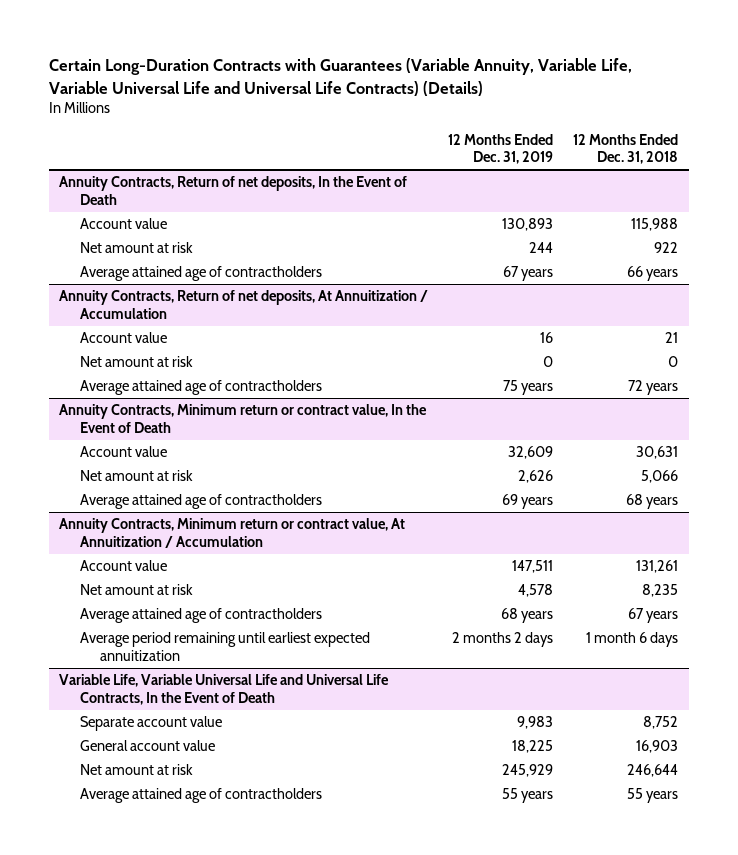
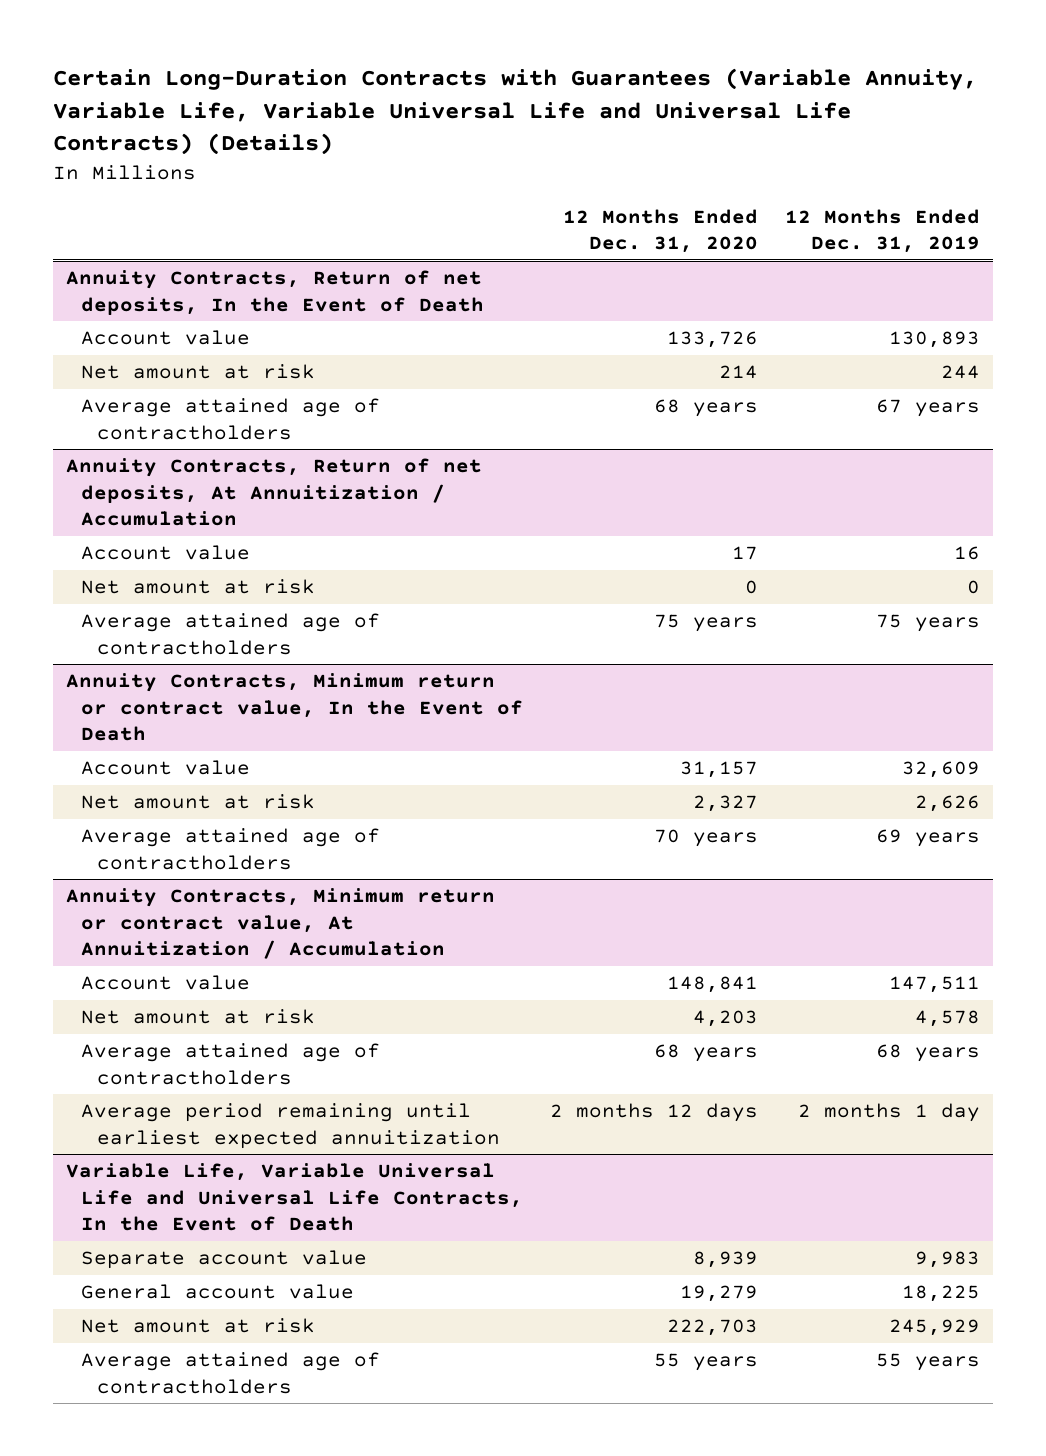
- | 12 Months Ended Dec. 31, 2019 | 12 Months Ended Dec. 31, 2018
+ | 12 Months Ended Dec. 31, 2020 | 12 Months Ended Dec. 31, 2019
@ Annuity Contracts, Minimum return or contract value, At Annuitization / Accumulation
- Average period remaining until earliest expected annuitization | 2 months 2 days | 1 month 6 days
+ Average period remaining until earliest expected annuitization | 2 months 12 days | 2 months 1 day

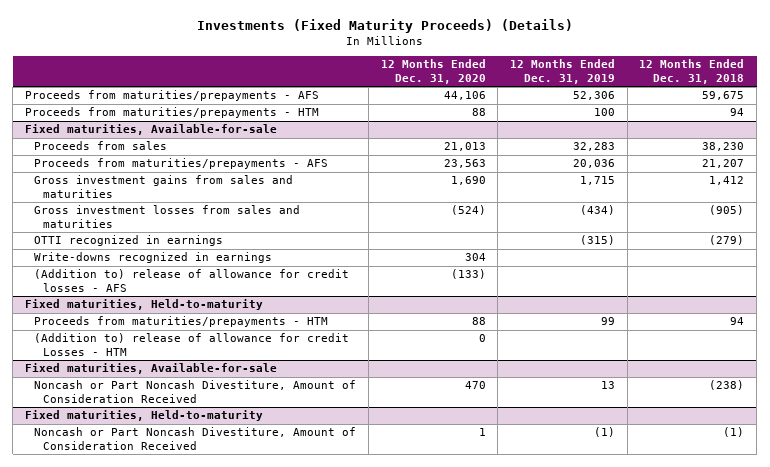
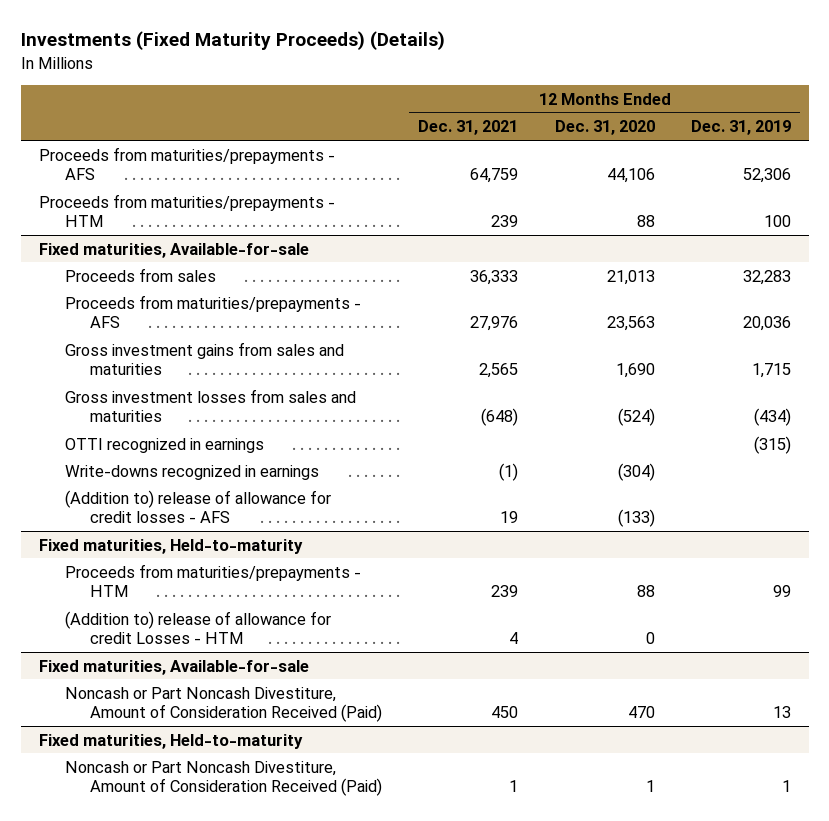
- | 12 Months Ended Dec. 31, 2020 | 12 Months Ended Dec. 31, 2019 | 12 Months Ended Dec. 31, 2018
+ | 12 Months Ended Dec. 31, 2021 | 12 Months Ended Dec. 31, 2020 | 12 Months Ended Dec. 31, 2019
@ Fixed maturities, Available-for-sale
- Write-downs recognized in earnings | 304 | |
+ Write-downs recognized in earnings | (1) | (304) |
- Noncash or Part Noncash Divestiture, Amount of Consideration Received | 470 | 13 | (238)
+ Noncash or Part Noncash Divestiture, Amount of Consideration Received (Paid) | 450 | 470 | 13
@ Fixed maturities, Held-to-maturity
- Noncash or Part Noncash Divestiture, Amount of Consideration Received | 1 | (1) | (1)
+ Noncash or Part Noncash Divestiture, Amount of Consideration Received (Paid) | 1 | 1 | 1

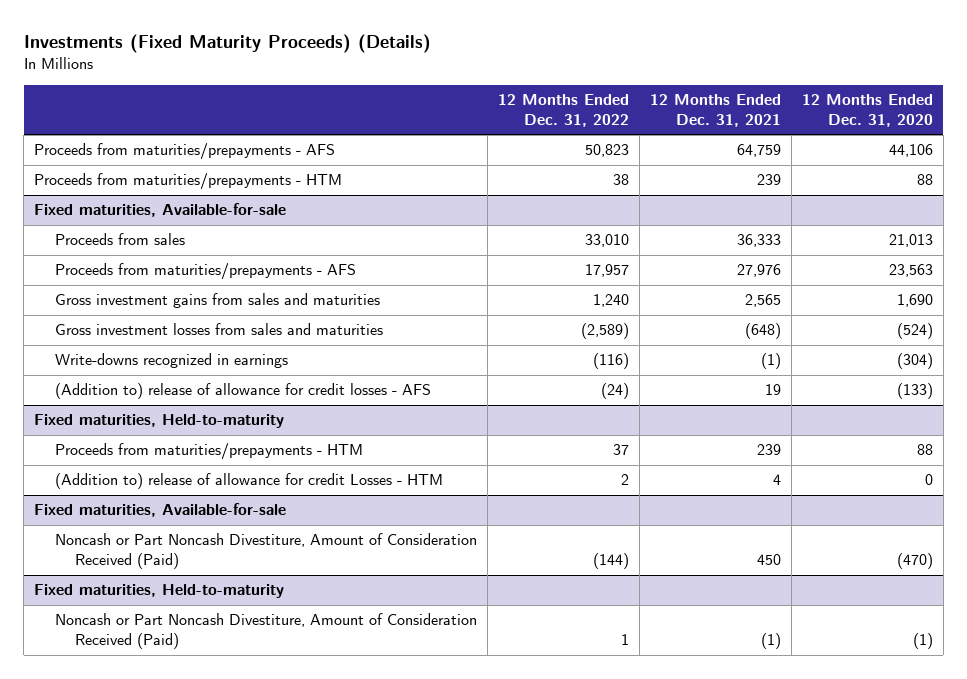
- | 12 Months Ended Dec. 31, 2021 | 12 Months Ended Dec. 31, 2020 | 12 Months Ended Dec. 31, 2019
+ | 12 Months Ended Dec. 31, 2022 | 12 Months Ended Dec. 31, 2021 | 12 Months Ended Dec. 31, 2020
@ Fixed maturities, Available-for-sale
- OTTI recognized in earnings | | | (315)
- Noncash or Part Noncash Divestiture, Amount of Consideration Received (Paid) | 450 | 470 | 13
+ Noncash or Part Noncash Divestiture, Amount of Consideration Received (Paid) | (144) | 450 | (470)
@ Fixed maturities, Held-to-maturity
- Noncash or Part Noncash Divestiture, Amount of Consideration Received (Paid) | 1 | 1 | 1
+ Noncash or Part Noncash Divestiture, Amount of Consideration Received (Paid) | 1 | (1) | (1)

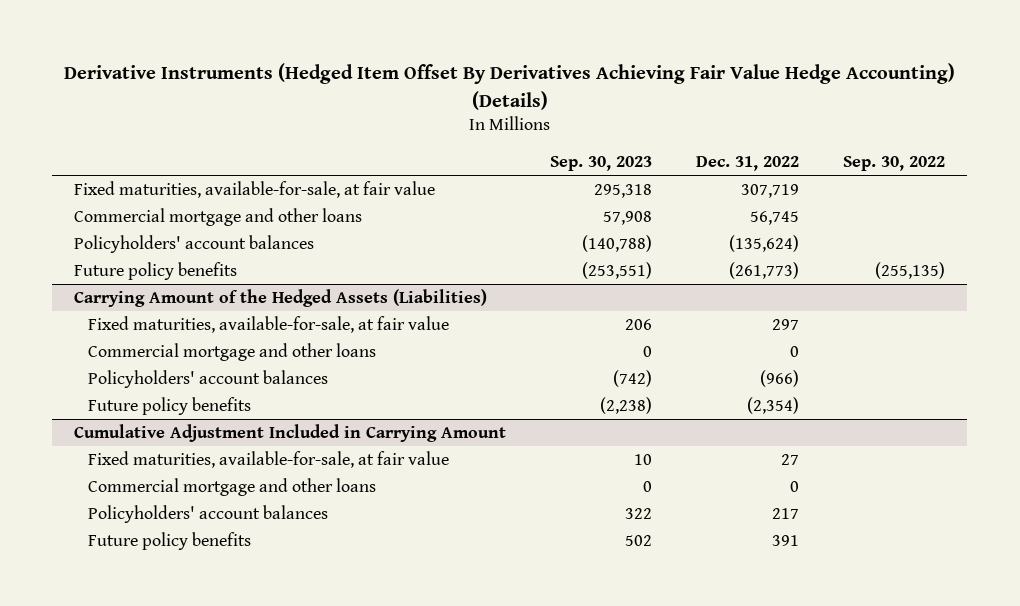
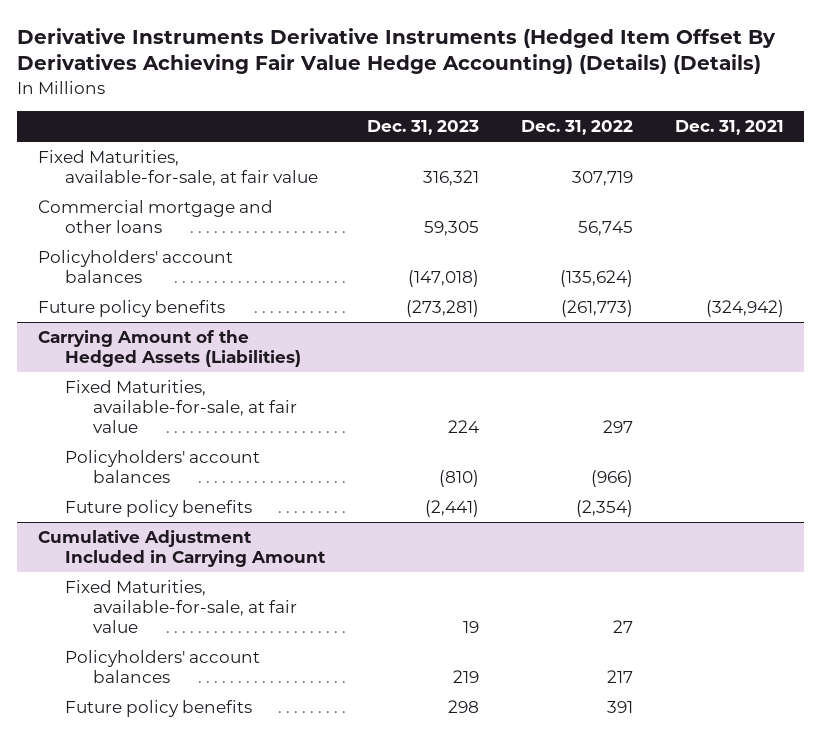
- Derivative Instruments (Hedged Item Offset By Derivatives Achieving Fair Value Hedge Accounting) (Details)
+ Derivative Instruments Derivative Instruments (Hedged Item Offset By Derivatives Achieving Fair Value Hedge Accounting) (Details) (Details)
- | Sep. 30, 2023 | Dec. 31, 2022 | Sep. 30, 2022
+ | Dec. 31, 2023 | Dec. 31, 2022 | Dec. 31, 2021
- Fixed maturities, available-for-sale, at fair value | 295,318 | 307,719 |
+ Fixed Maturities, available-for-sale, at fair value | 316,321 | 307,719 |
@ Carrying Amount of the Hedged Assets (Liabilities)
- Fixed maturities, available-for-sale, at fair value | 206 | 297 |
- Commercial mortgage and other loans | 0 | 0 |
+ Fixed Maturities, available-for-sale, at fair value | 224 | 297 |
@ Cumulative Adjustment Included in Carrying Amount
- Fixed maturities, available-for-sale, at fair value | 10 | 27 |
- Commercial mortgage and other loans | 0 | 0 |
+ Fixed Maturities, available-for-sale, at fair value | 19 | 27 |

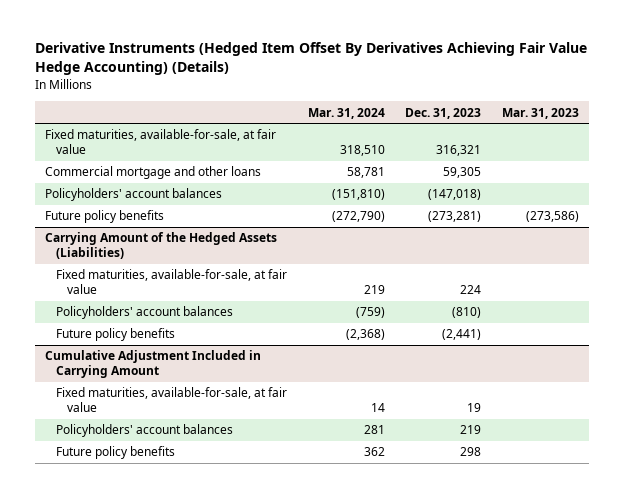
- Derivative Instruments Derivative Instruments (Hedged Item Offset By Derivatives Achieving Fair Value Hedge Accounting) (Details) (Details)
+ Derivative Instruments (Hedged Item Offset By Derivatives Achieving Fair Value Hedge Accounting) (Details)
- | Dec. 31, 2023 | Dec. 31, 2022 | Dec. 31, 2021
+ | Mar. 31, 2024 | Dec. 31, 2023 | Mar. 31, 2023
- Fixed Maturities, available-for-sale, at fair value | 316,321 | 307,719 |
+ Fixed maturities, available-for-sale, at fair value | 318,510 | 316,321 |
@ Carrying Amount of the Hedged Assets (Liabilities)
- Fixed Maturities, available-for-sale, at fair value | 224 | 297 |
+ Fixed maturities, available-for-sale, at fair value | 219 | 224 |
@ Cumulative Adjustment Included in Carrying Amount
- Fixed Maturities, available-for-sale, at fair value | 19 | 27 |
+ Fixed maturities, available-for-sale, at fair value | 14 | 19 |

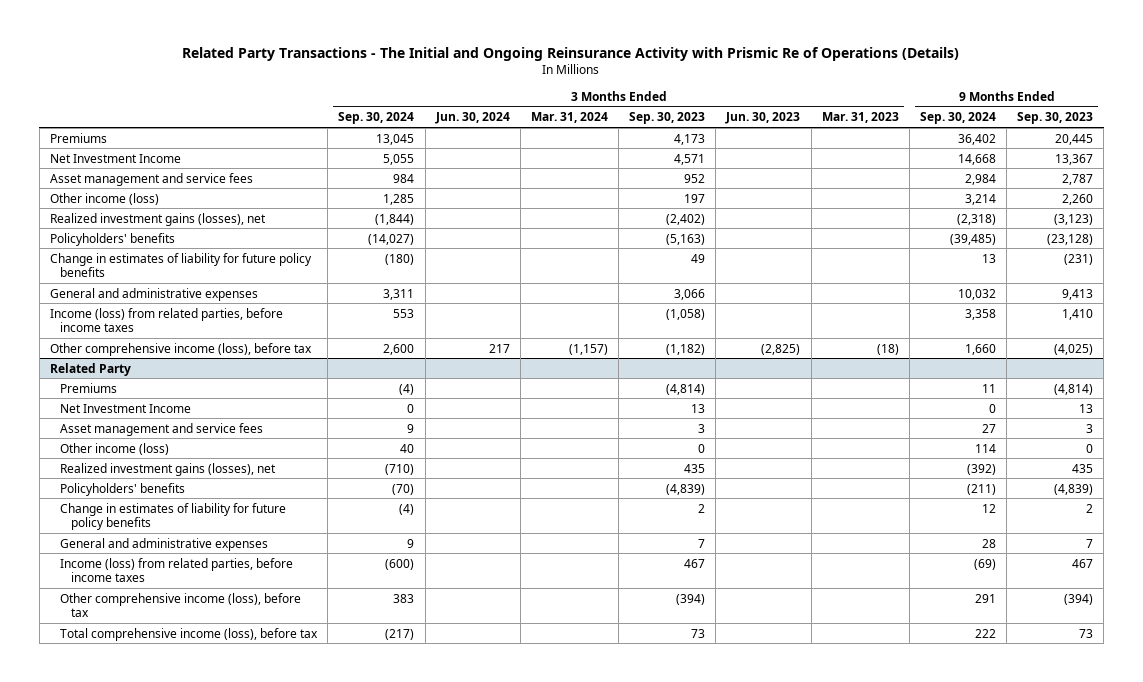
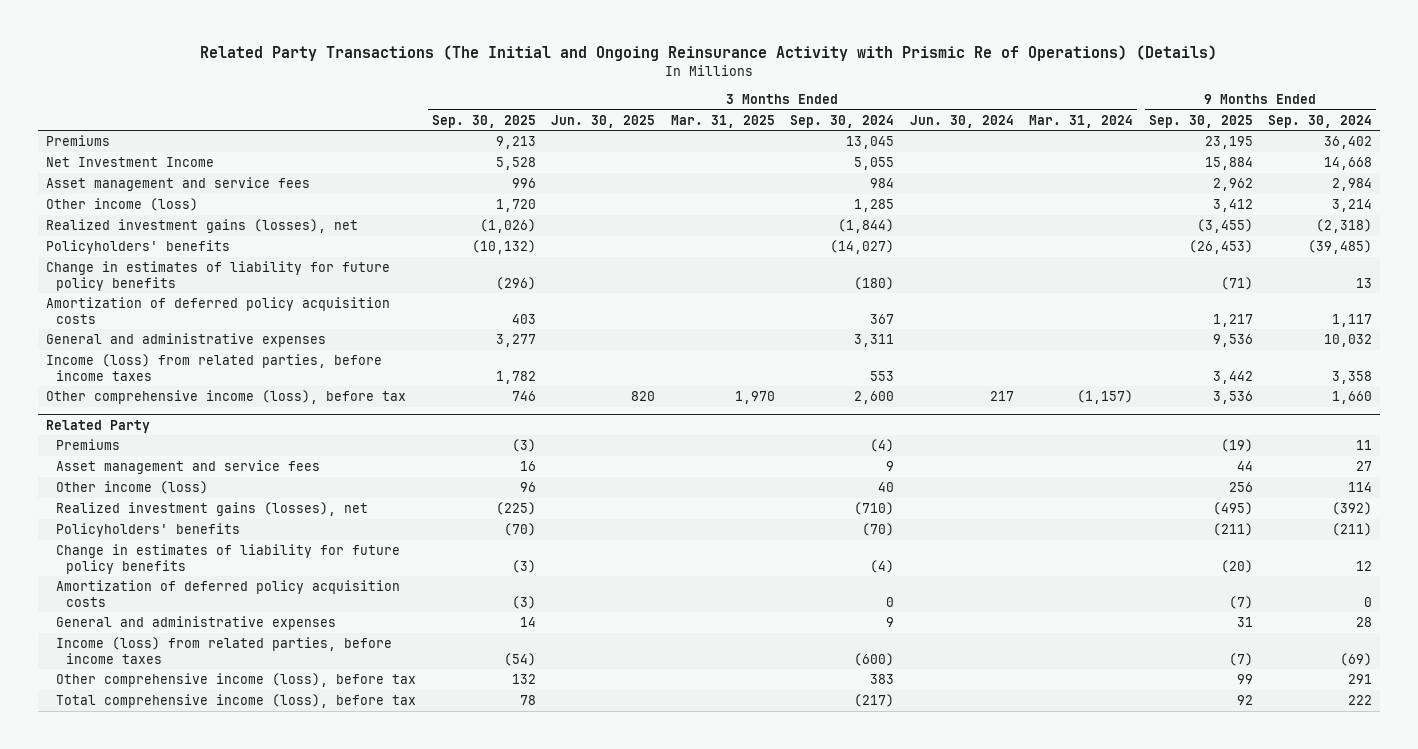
- Related Party Transactions - The Initial and Ongoing Reinsurance Activity with Prismic Re of Operations (Details)
+ Related Party Transactions (The Initial and Ongoing Reinsurance Activity with Prismic Re of Operations) (Details)
- | 3 Months Ended Sep. 30, 2024 | 3 Months Ended Jun. 30, 2024 | 3 Months Ended Mar. 31, 2024 | 3 Months Ended Sep. 30, 2023 | 3 Months Ended Jun. 30, 2023 | 3 Months Ended Mar. 31, 2023 | 9 Months Ended Sep. 30, 2024 | 9 Months Ended Sep. 30, 2023
+ | 3 Months Ended Sep. 30, 2025 | 3 Months Ended Jun. 30, 2025 | 3 Months Ended Mar. 31, 2025 | 3 Months Ended Sep. 30, 2024 | 3 Months Ended Jun. 30, 2024 | 3 Months Ended Mar. 31, 2024 | 9 Months Ended Sep. 30, 2025 | 9 Months Ended Sep. 30, 2024
+ Amortization of deferred policy acquisition costs | 403 | | | 367 | | | 1,217 | 1,117
@ Related Party
- Net Investment Income | 0 | | | 13 | | | 0 | 13
+ Amortization of deferred policy acquisition costs | (3) | | | 0 | | | (7) | 0

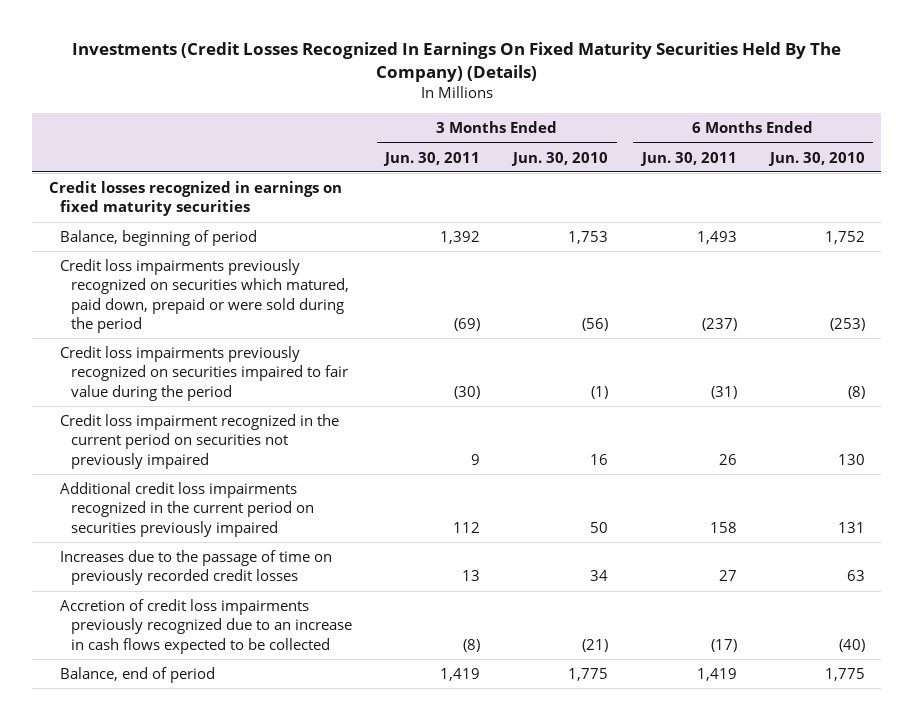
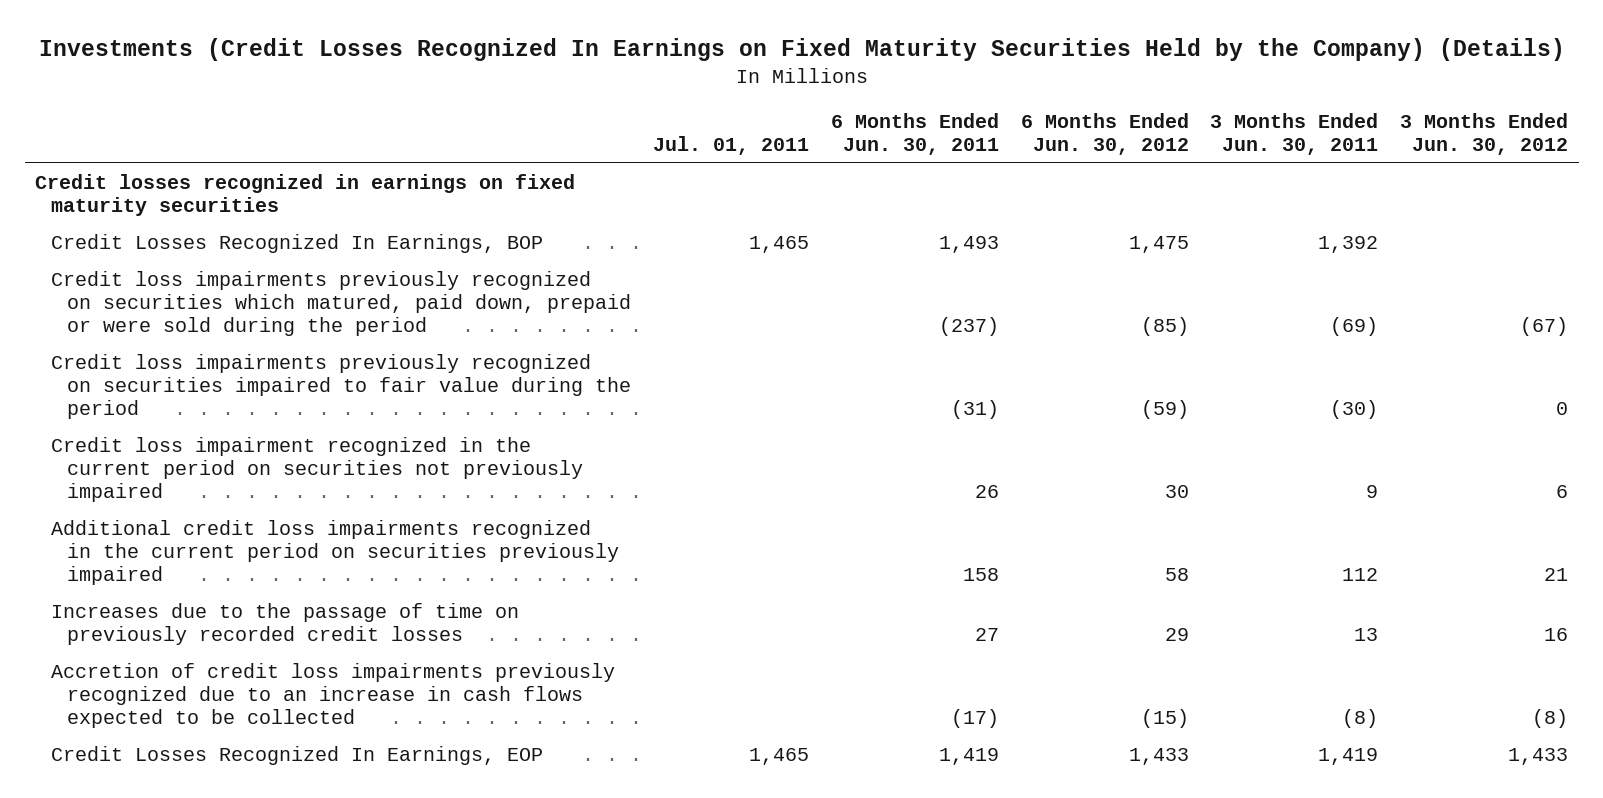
- Investments (Credit Losses Recognized In Earnings On Fixed Maturity Securities Held By The Company) (Details)
+ Investments (Credit Losses Recognized In Earnings on Fixed Maturity Securities Held by the Company) (Details)
- | 3 Months Ended Jun. 30, 2011 | 3 Months Ended Jun. 30, 2010 | 6 Months Ended Jun. 30, 2011 | 6 Months Ended Jun. 30, 2010
+ | Jul. 01, 2011 | 6 Months Ended Jun. 30, 2011 | 6 Months Ended Jun. 30, 2012 | 3 Months Ended Jun. 30, 2011 | 3 Months Ended Jun. 30, 2012
- Balance, beginning of period | 1,392 | 1,753 | 1,493 | 1,752
+ Credit Losses Recognized In Earnings, BOP | 1,465 | 1,493 | 1,475 | 1,392 |
- Balance, end of period | 1,419 | 1,775 | 1,419 | 1,775
+ Credit Losses Recognized In Earnings, EOP | 1,465 | 1,419 | 1,433 | 1,419 | 1,433

